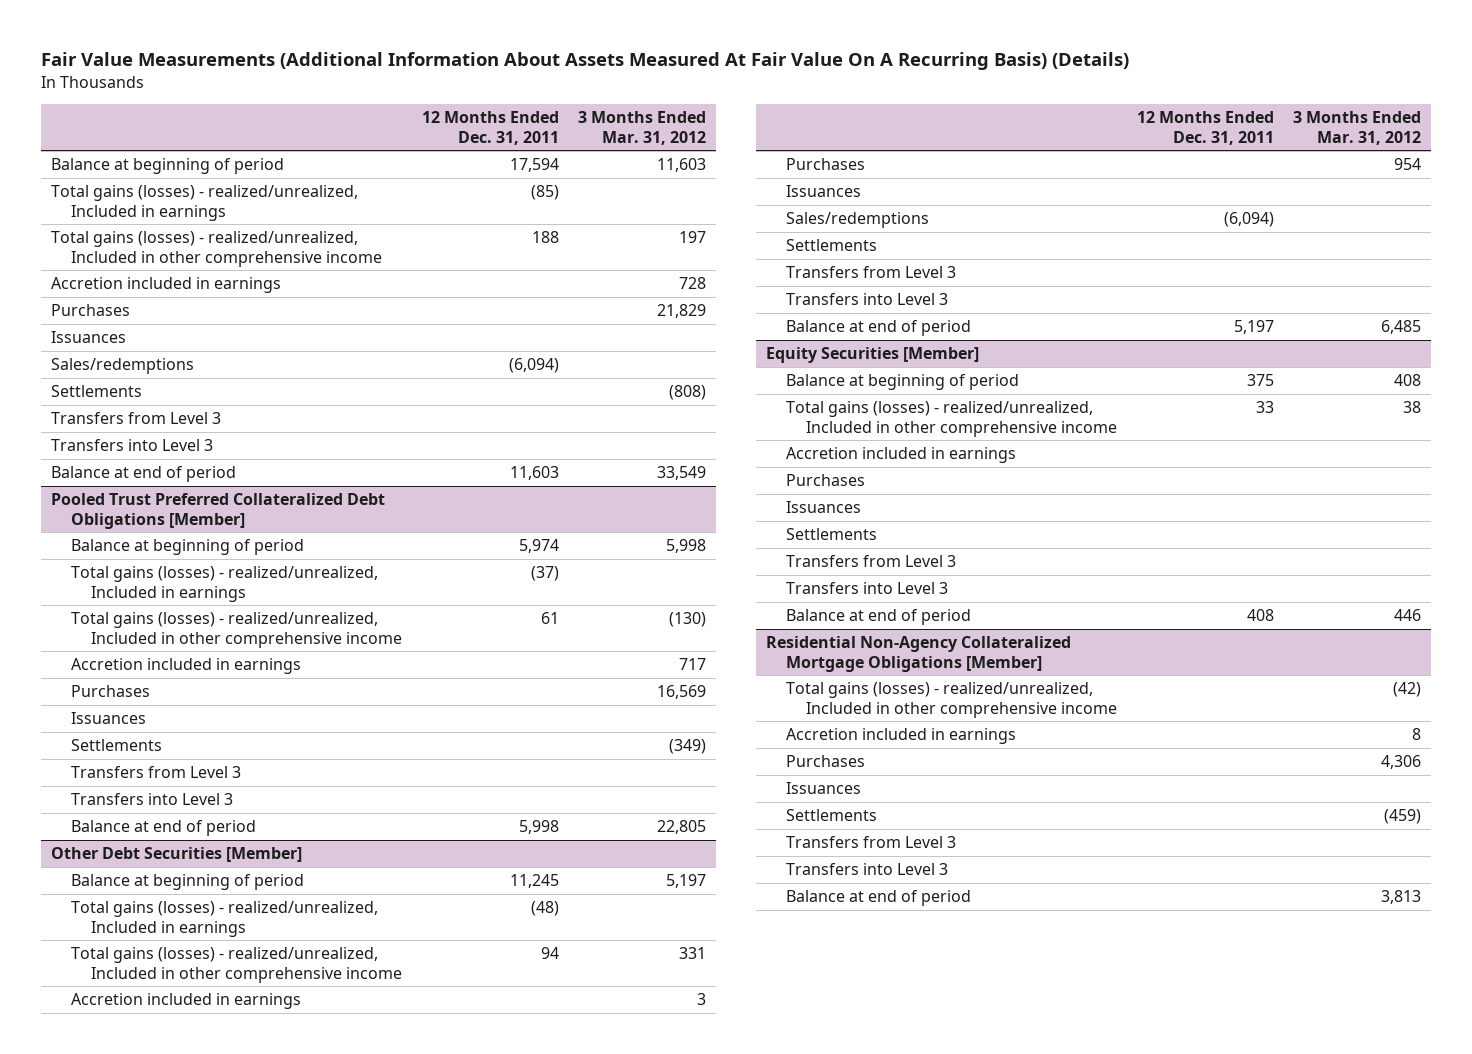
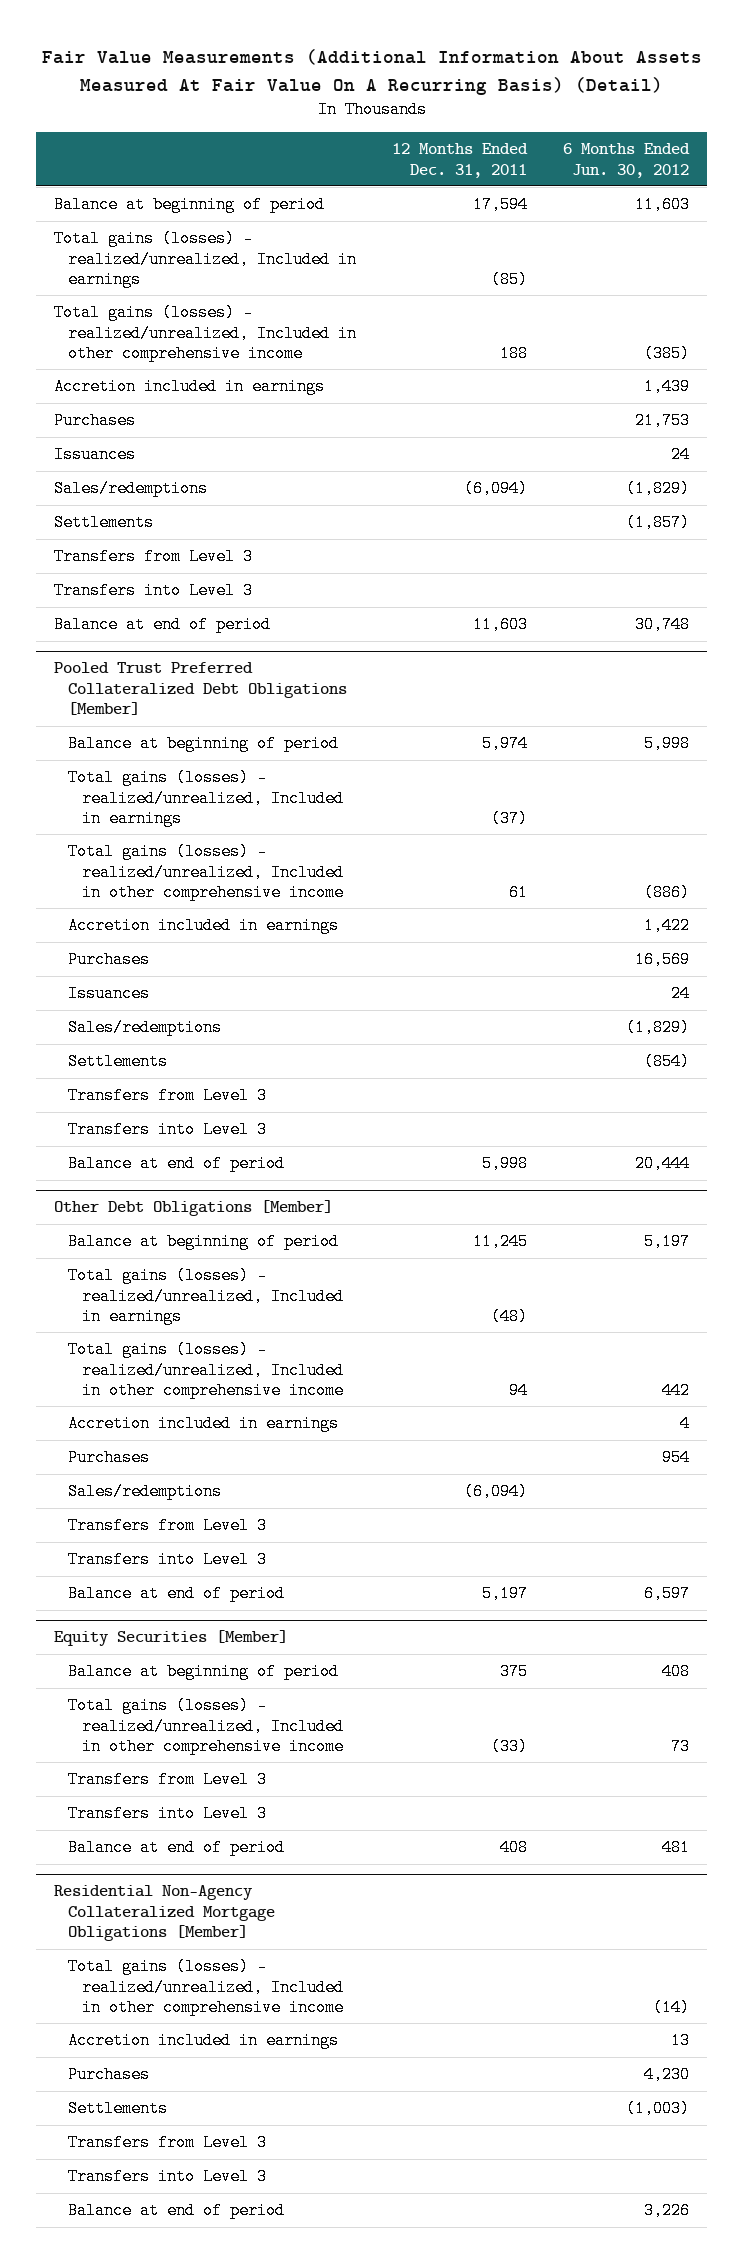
- Fair Value Measurements (Additional Information About Assets Measured At Fair Value On A Recurring Basis) (Details)
+ Fair Value Measurements (Additional Information About Assets Measured At Fair Value On A Recurring Basis) (Detail)
- | 12 Months Ended Dec. 31, 2011 | 3 Months Ended Mar. 31, 2012
+ | 12 Months Ended Dec. 31, 2011 | 6 Months Ended Jun. 30, 2012
@ Pooled Trust Preferred Collateralized Debt Obligations [Member]
+ Sales/redemptions | | (1,829)
- Other Debt Securities [Member]
+ Other Debt Obligations [Member]
- Issuances
- Settlements
@ Equity Securities [Member]
- Total gains (losses) - realized/unrealized, Included in other comprehensive income | 33 | 38
- Accretion included in earnings
- Purchases
- Issuances
- Settlements
+ Total gains (losses) - realized/unrealized, Included in other comprehensive income | (33) | 73
@ Residential Non-Agency Collateralized Mortgage Obligations [Member]
- Issuances

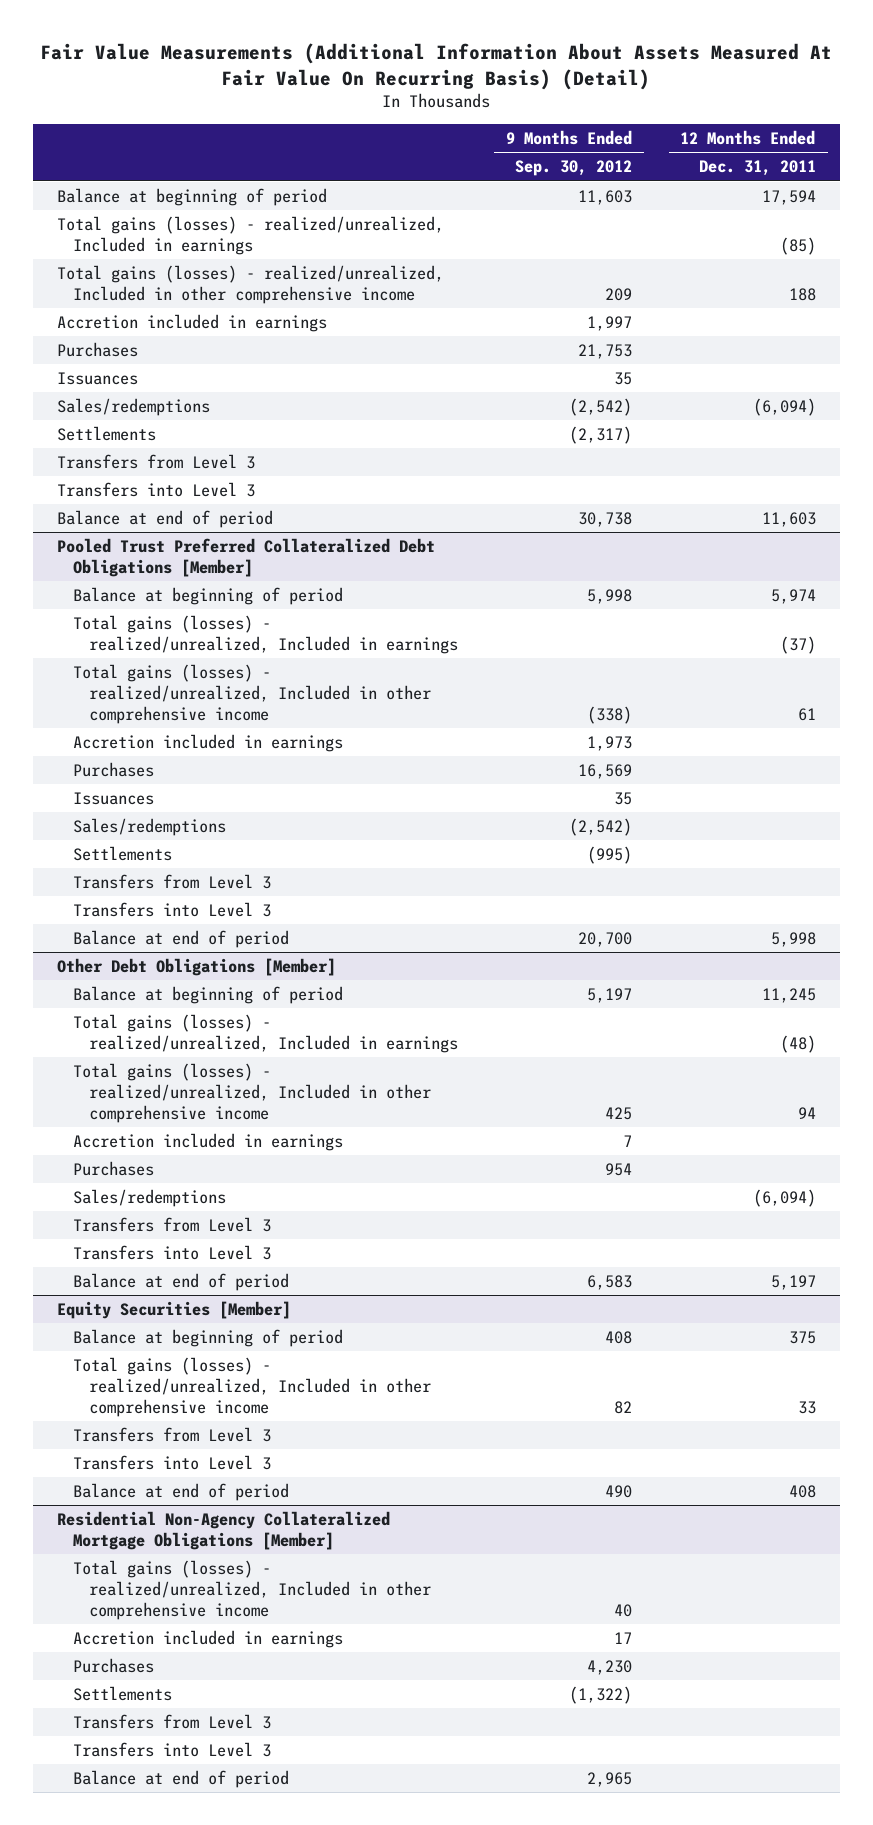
- Fair Value Measurements (Additional Information About Assets Measured At Fair Value On A Recurring Basis) (Detail)
+ Fair Value Measurements (Additional Information About Assets Measured At Fair Value On Recurring Basis) (Detail)
- | 12 Months Ended Dec. 31, 2011 | 6 Months Ended Jun. 30, 2012
+ | 9 Months Ended Sep. 30, 2012 | 12 Months Ended Dec. 31, 2011
@ Equity Securities [Member]
- Total gains (losses) - realized/unrealized, Included in other comprehensive income | (33) | 73
+ Total gains (losses) - realized/unrealized, Included in other comprehensive income | 82 | 33

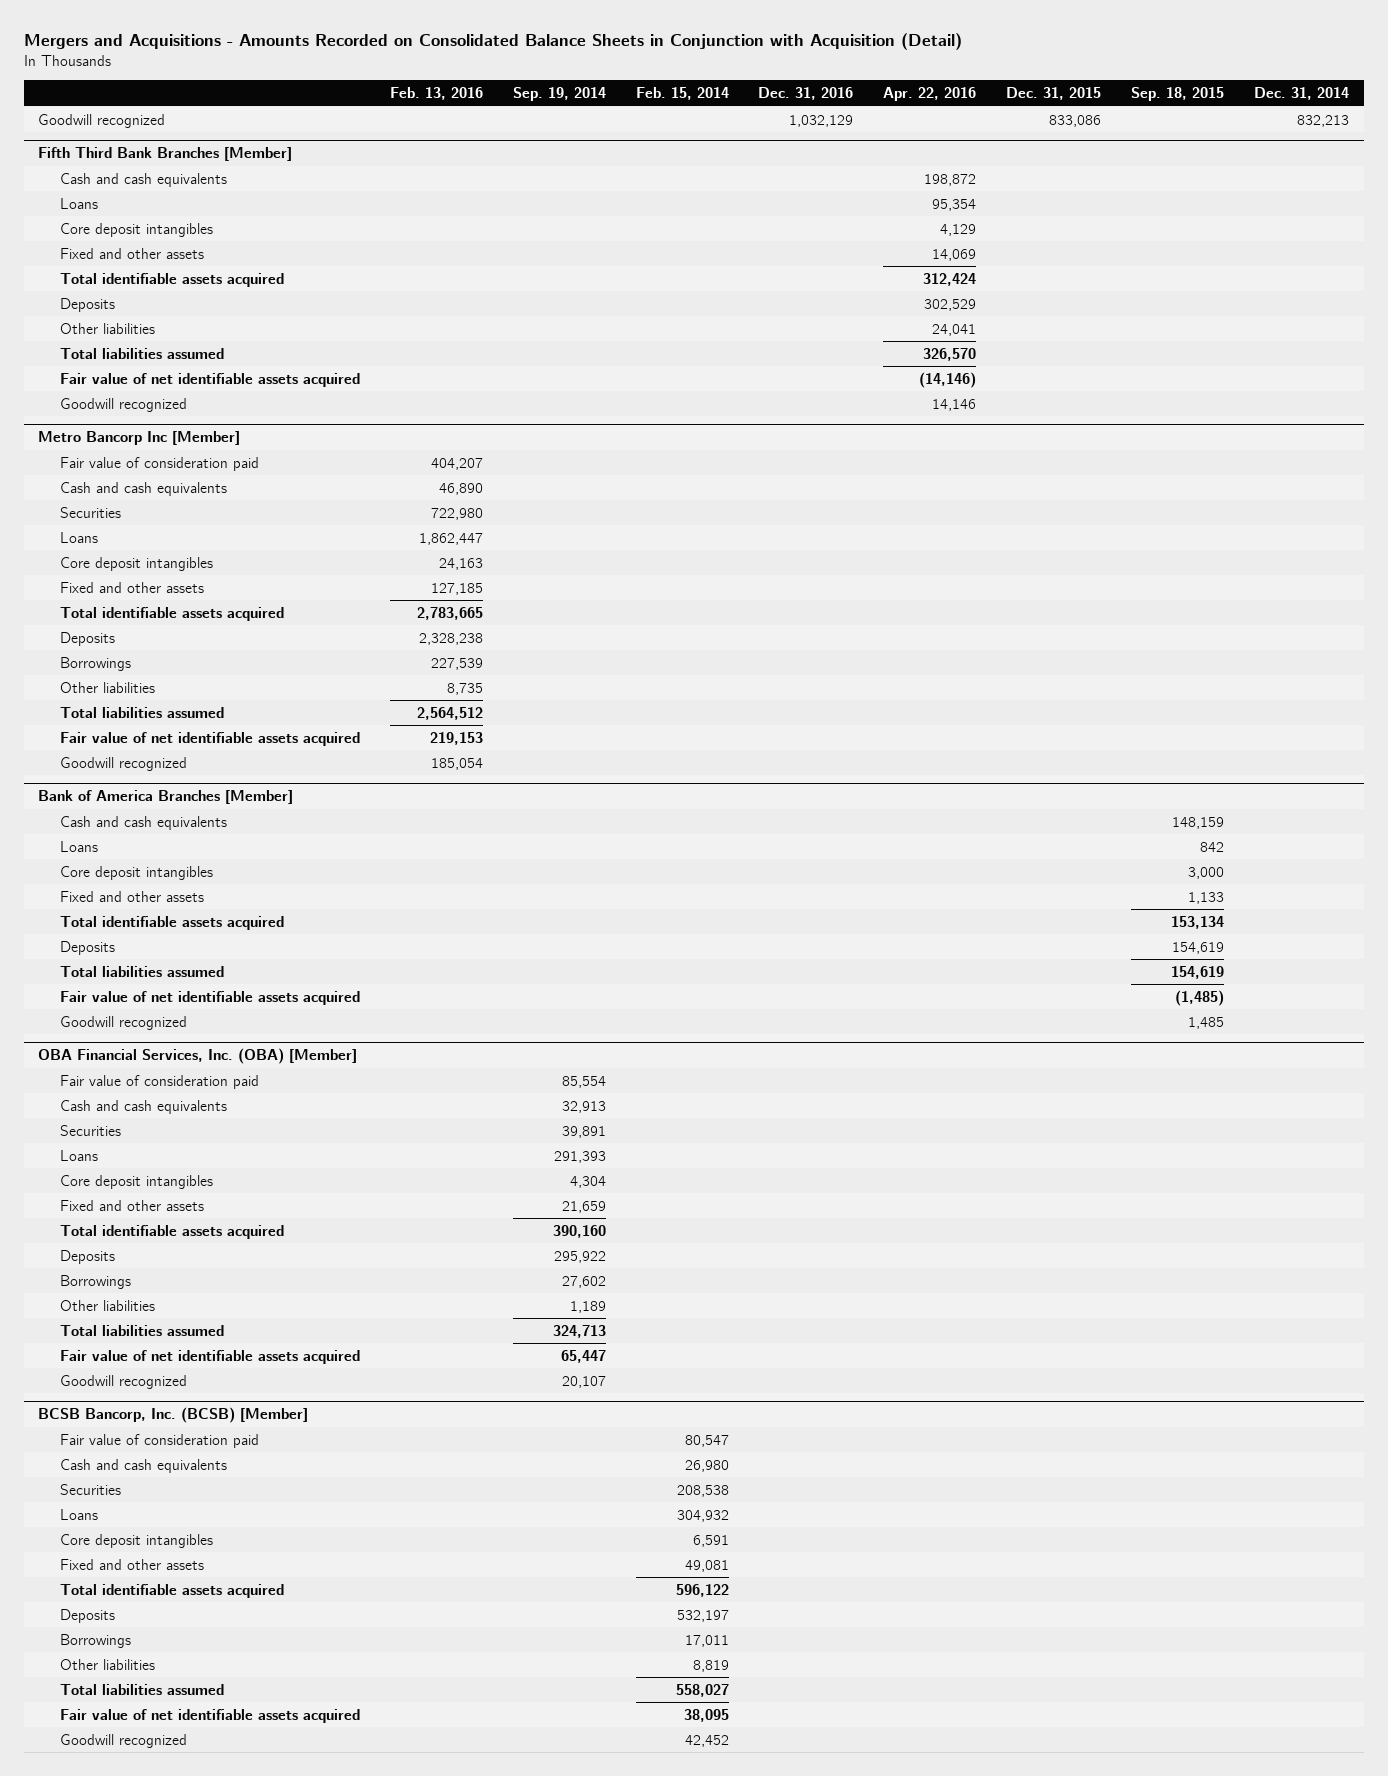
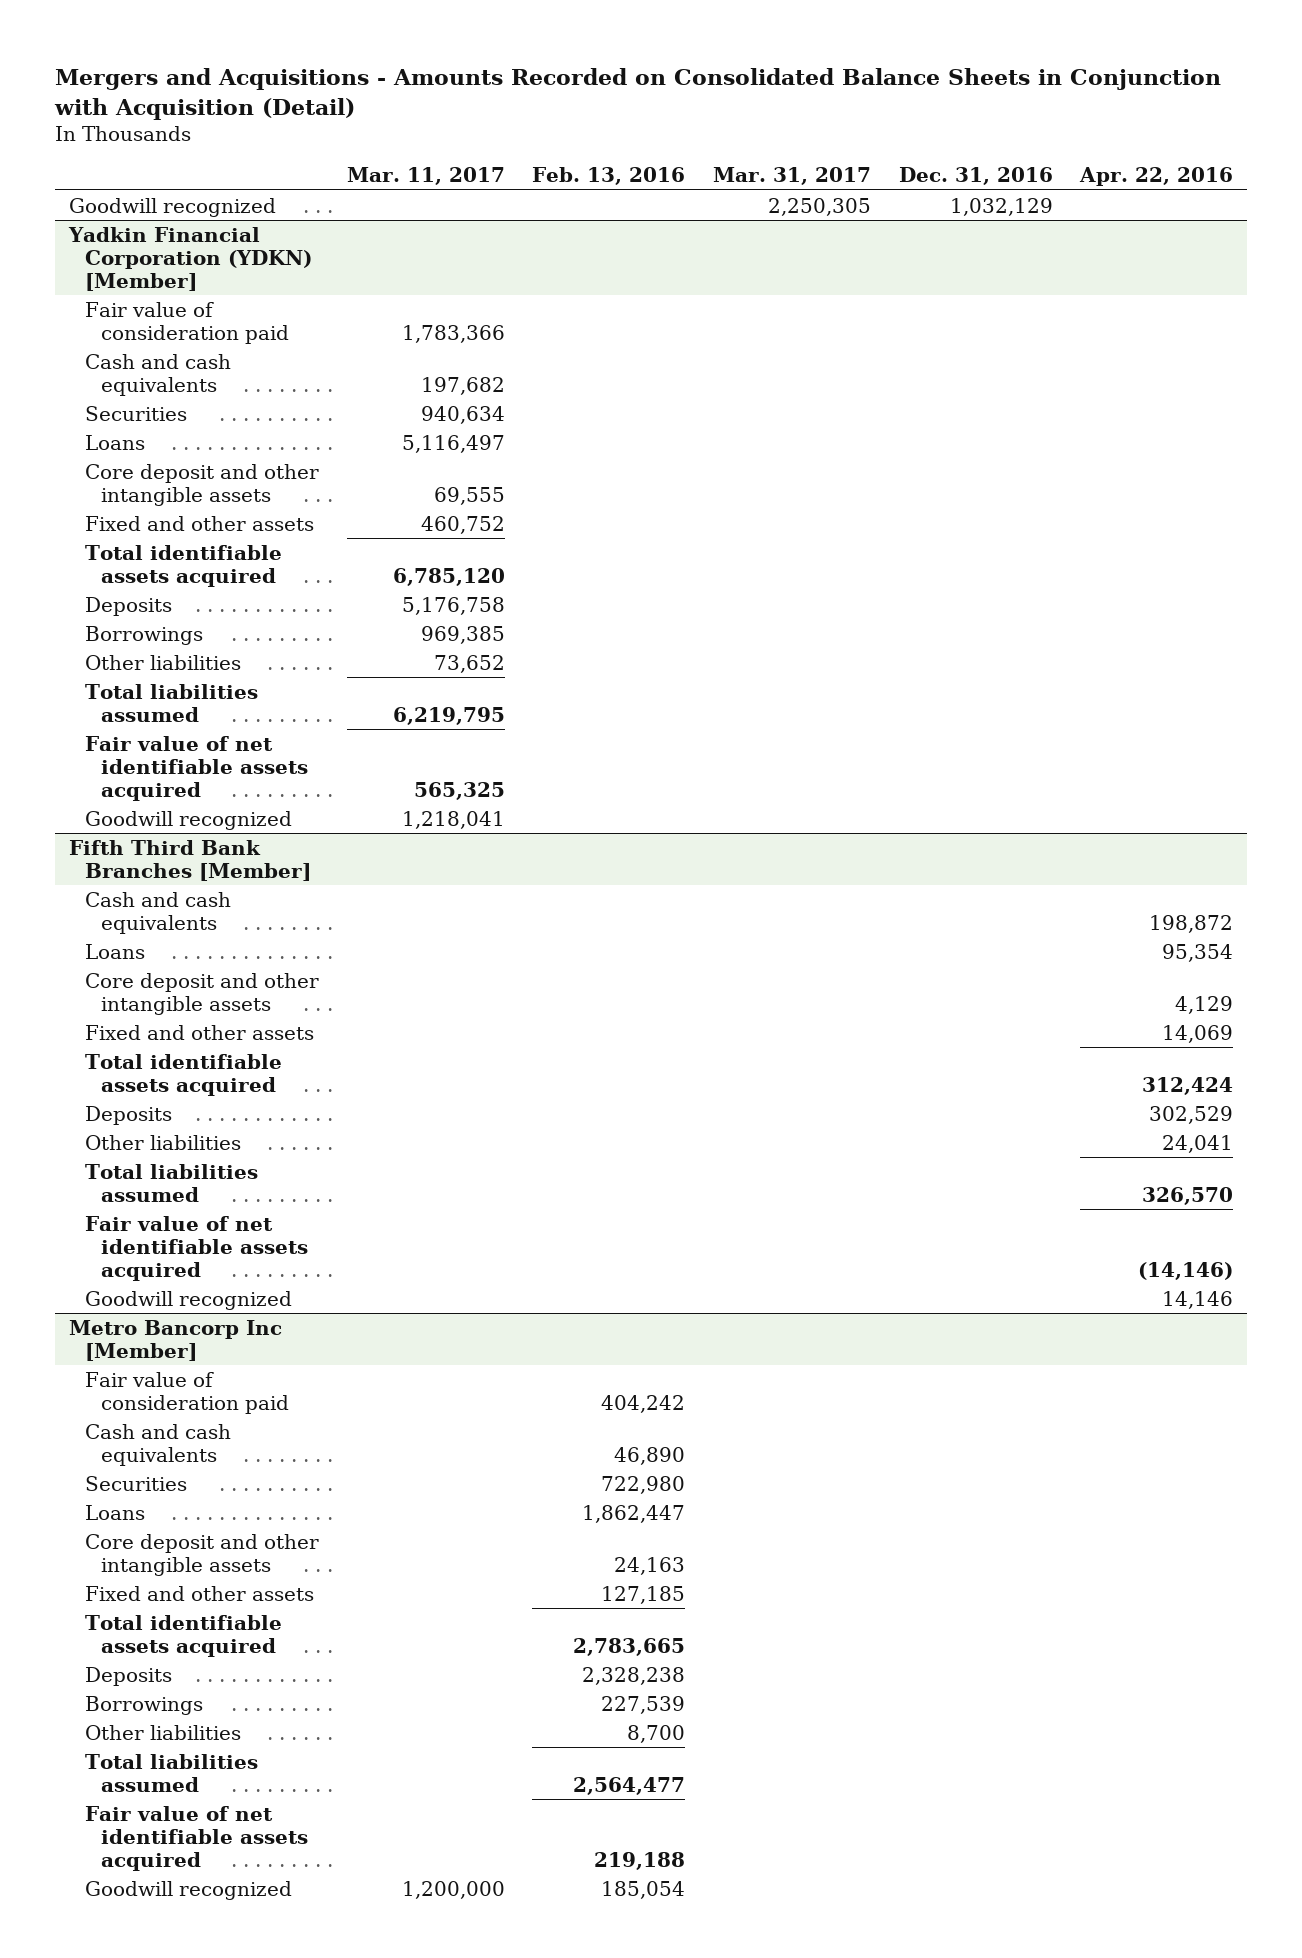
- | Feb. 13, 2016 | Sep. 19, 2014 | Feb. 15, 2014 | Dec. 31, 2016 | Apr. 22, 2016 | Dec. 31, 2015 | Sep. 18, 2015 | Dec. 31, 2014
+ | Mar. 11, 2017 | Feb. 13, 2016 | Mar. 31, 2017 | Dec. 31, 2016 | Apr. 22, 2016
+ Yadkin Financial Corporation (YDKN) [Member]
+ Fair value of consideration paid | 1,783,366 | | | |
+ Cash and cash equivalents | 197,682 | | | |
+ Securities | 940,634 | | | |
+ Loans | 5,116,497 | | | |
+ Core deposit and other intangible assets | 69,555 | | | |
+ Fixed and other assets | 460,752 | | | |
+ Total identifiable assets acquired | 6,785,120 | | | |
+ Deposits | 5,176,758 | | | |
+ Borrowings | 969,385 | | | |
+ Other liabilities | 73,652 | | | |
+ Total liabilities assumed | 6,219,795 | | | |
+ Fair value of net identifiable assets acquired | 565,325 | | | |
+ Goodwill recognized | 1,218,041 | | | |
@ Fifth Third Bank Branches [Member]
- Core deposit intangibles | | | | | 4,129 | | |
+ Core deposit and other intangible assets | | | | | 4,129
@ Metro Bancorp Inc [Member]
- Fair value of consideration paid | 404,207 | | | | | | |
+ Fair value of consideration paid | | 404,242 | | |
- Core deposit intangibles | 24,163 | | | | | | |
+ Core deposit and other intangible assets | | 24,163 | | |
- Other liabilities | 8,735 | | | | | | |
- Total liabilities assumed | 2,564,512 | | | | | | |
- Fair value of net identifiable assets acquired | 219,153 | | | | | | |
+ Other liabilities | | 8,700 | | |
+ Total liabilities assumed | | 2,564,477 | | |
+ Fair value of net identifiable assets acquired | | 219,188 | | |
- Bank of America Branches [Member]
- Cash and cash equivalents | | | | | | | 148,159 |
- Loans | | | | | | | 842 |
- Core deposit intangibles | | | | | | | 3,000 |
- Fixed and other assets | | | | | | | 1,133 |
- Total identifiable assets acquired | | | | | | | 153,134 |
- Deposits | | | | | | | 154,619 |
- Total liabilities assumed | | | | | | | 154,619 |
- Fair value of net identifiable assets acquired | | | | | | | (1,485) |
- Goodwill recognized | | | | | | | 1,485 |
- OBA Financial Services, Inc. (OBA) [Member]
- Fair value of consideration paid | | 85,554 | | | | | |
- Cash and cash equivalents | | 32,913 | | | | | |
- Securities | | 39,891 | | | | | |
- Loans | | 291,393 | | | | | |
- Core deposit intangibles | | 4,304 | | | | | |
- Fixed and other assets | | 21,659 | | | | | |
- Total identifiable assets acquired | | 390,160 | | | | | |
- Deposits | | 295,922 | | | | | |
- Borrowings | | 27,602 | | | | | |
- Other liabilities | | 1,189 | | | | | |
- Total liabilities assumed | | 324,713 | | | | | |
- Fair value of net identifiable assets acquired | | 65,447 | | | | | |
- Goodwill recognized | | 20,107 | | | | | |
- BCSB Bancorp, Inc. (BCSB) [Member]
- Fair value of consideration paid | | | 80,547 | | | | |
- Cash and cash equivalents | | | 26,980 | | | | |
- Securities | | | 208,538 | | | | |
- Loans | | | 304,932 | | | | |
- Core deposit intangibles | | | 6,591 | | | | |
- Fixed and other assets | | | 49,081 | | | | |
- Total identifiable assets acquired | | | 596,122 | | | | |
- Deposits | | | 532,197 | | | | |
- Borrowings | | | 17,011 | | | | |
- Other liabilities | | | 8,819 | | | | |
- Total liabilities assumed | | | 558,027 | | | | |
- Fair value of net identifiable assets acquired | | | 38,095 | | | | |
- Goodwill recognized | | | 42,452 | | | | |

